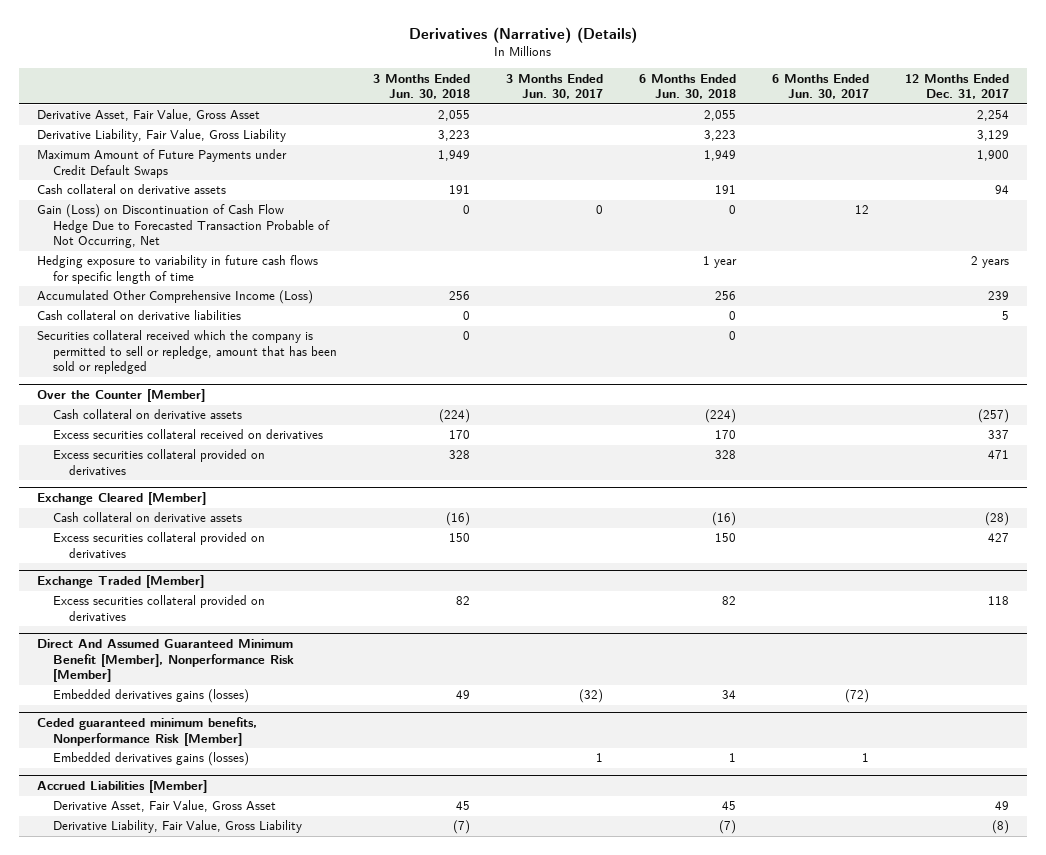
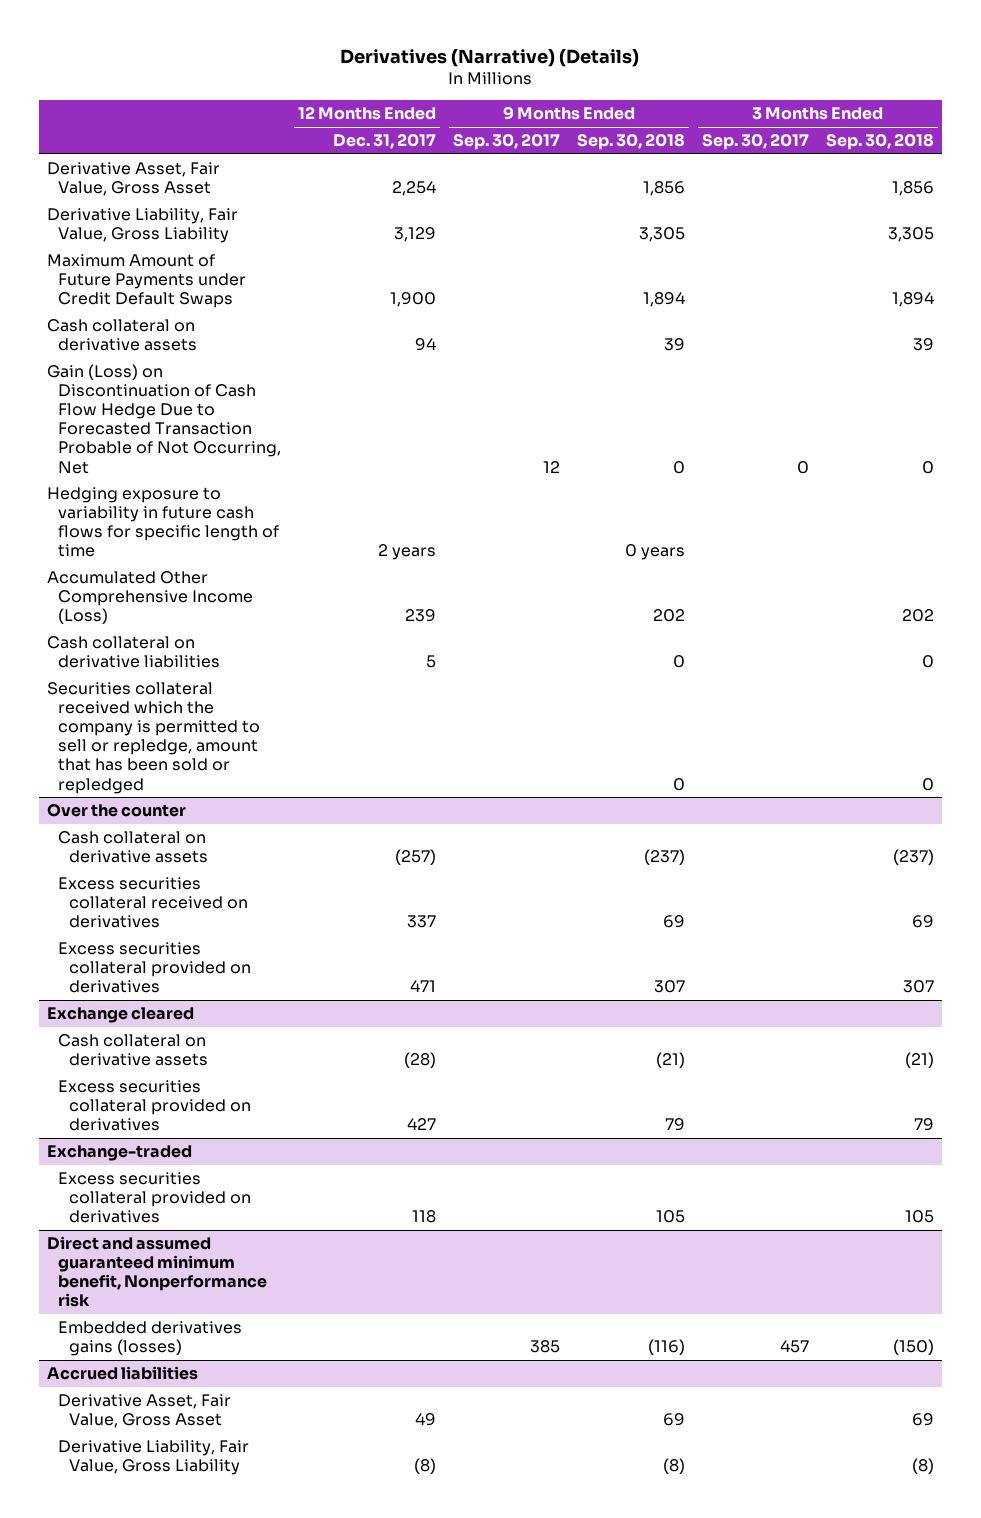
- | 3 Months Ended Jun. 30, 2018 | 3 Months Ended Jun. 30, 2017 | 6 Months Ended Jun. 30, 2018 | 6 Months Ended Jun. 30, 2017 | 12 Months Ended Dec. 31, 2017
+ | 12 Months Ended Dec. 31, 2017 | 9 Months Ended Sep. 30, 2017 | 9 Months Ended Sep. 30, 2018 | 3 Months Ended Sep. 30, 2017 | 3 Months Ended Sep. 30, 2018
- Over the Counter [Member]
+ Over the counter
- Exchange Cleared [Member]
+ Exchange cleared
- Exchange Traded [Member]
+ Exchange-traded
- Direct And Assumed Guaranteed Minimum Benefit [Member], Nonperformance Risk [Member]
- Embedded derivatives gains (losses) | 49 | (32) | 34 | (72) |
- Ceded guaranteed minimum benefits, Nonperformance Risk [Member]
+ Direct and assumed guaranteed minimum benefit, Nonperformance risk
- Accrued Liabilities [Member]
+ Accrued liabilities

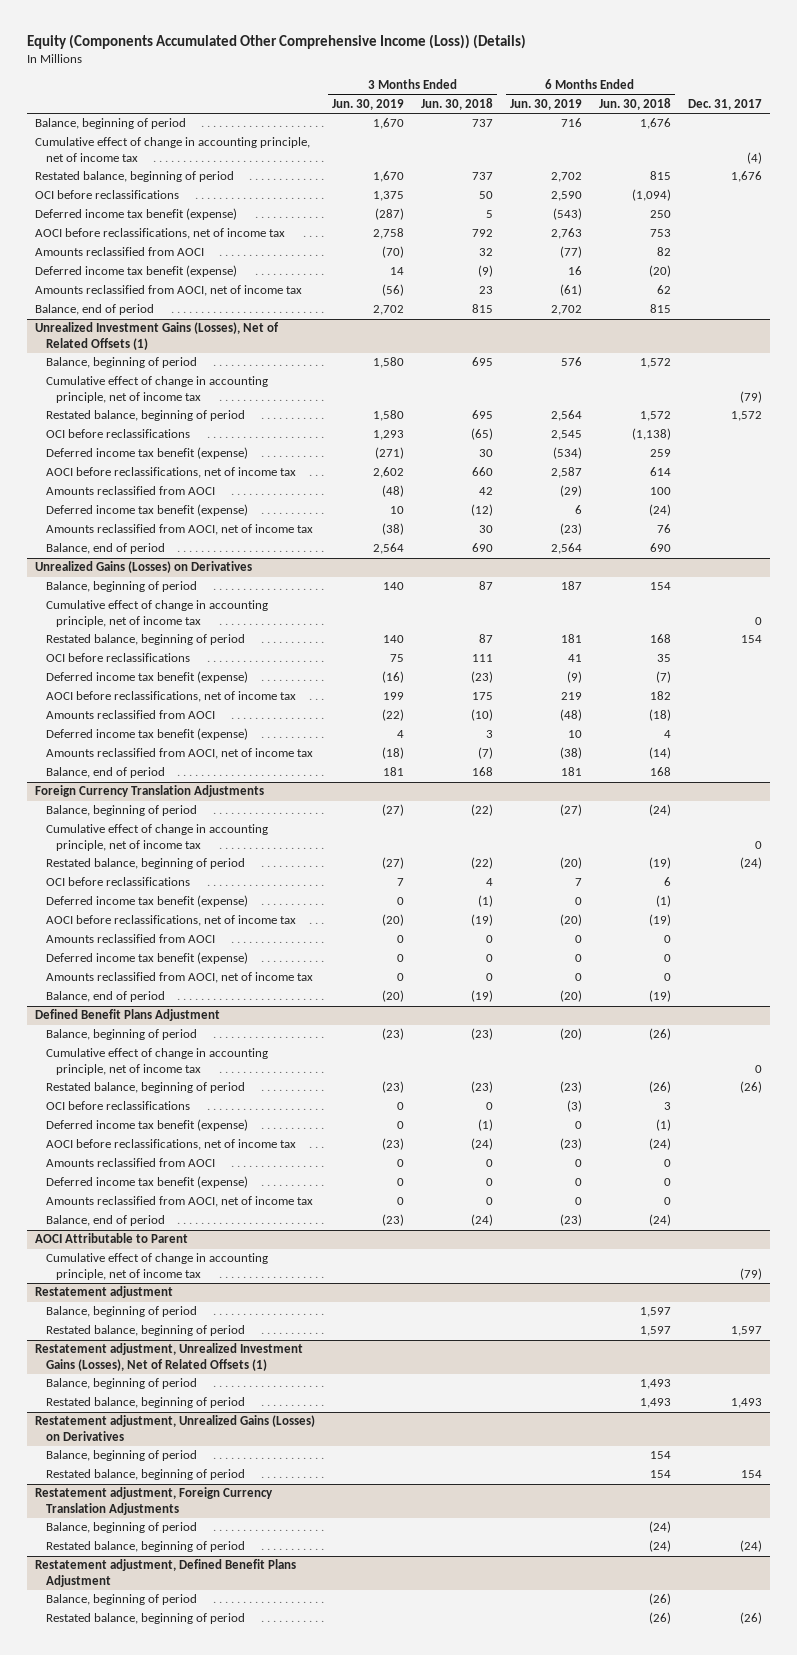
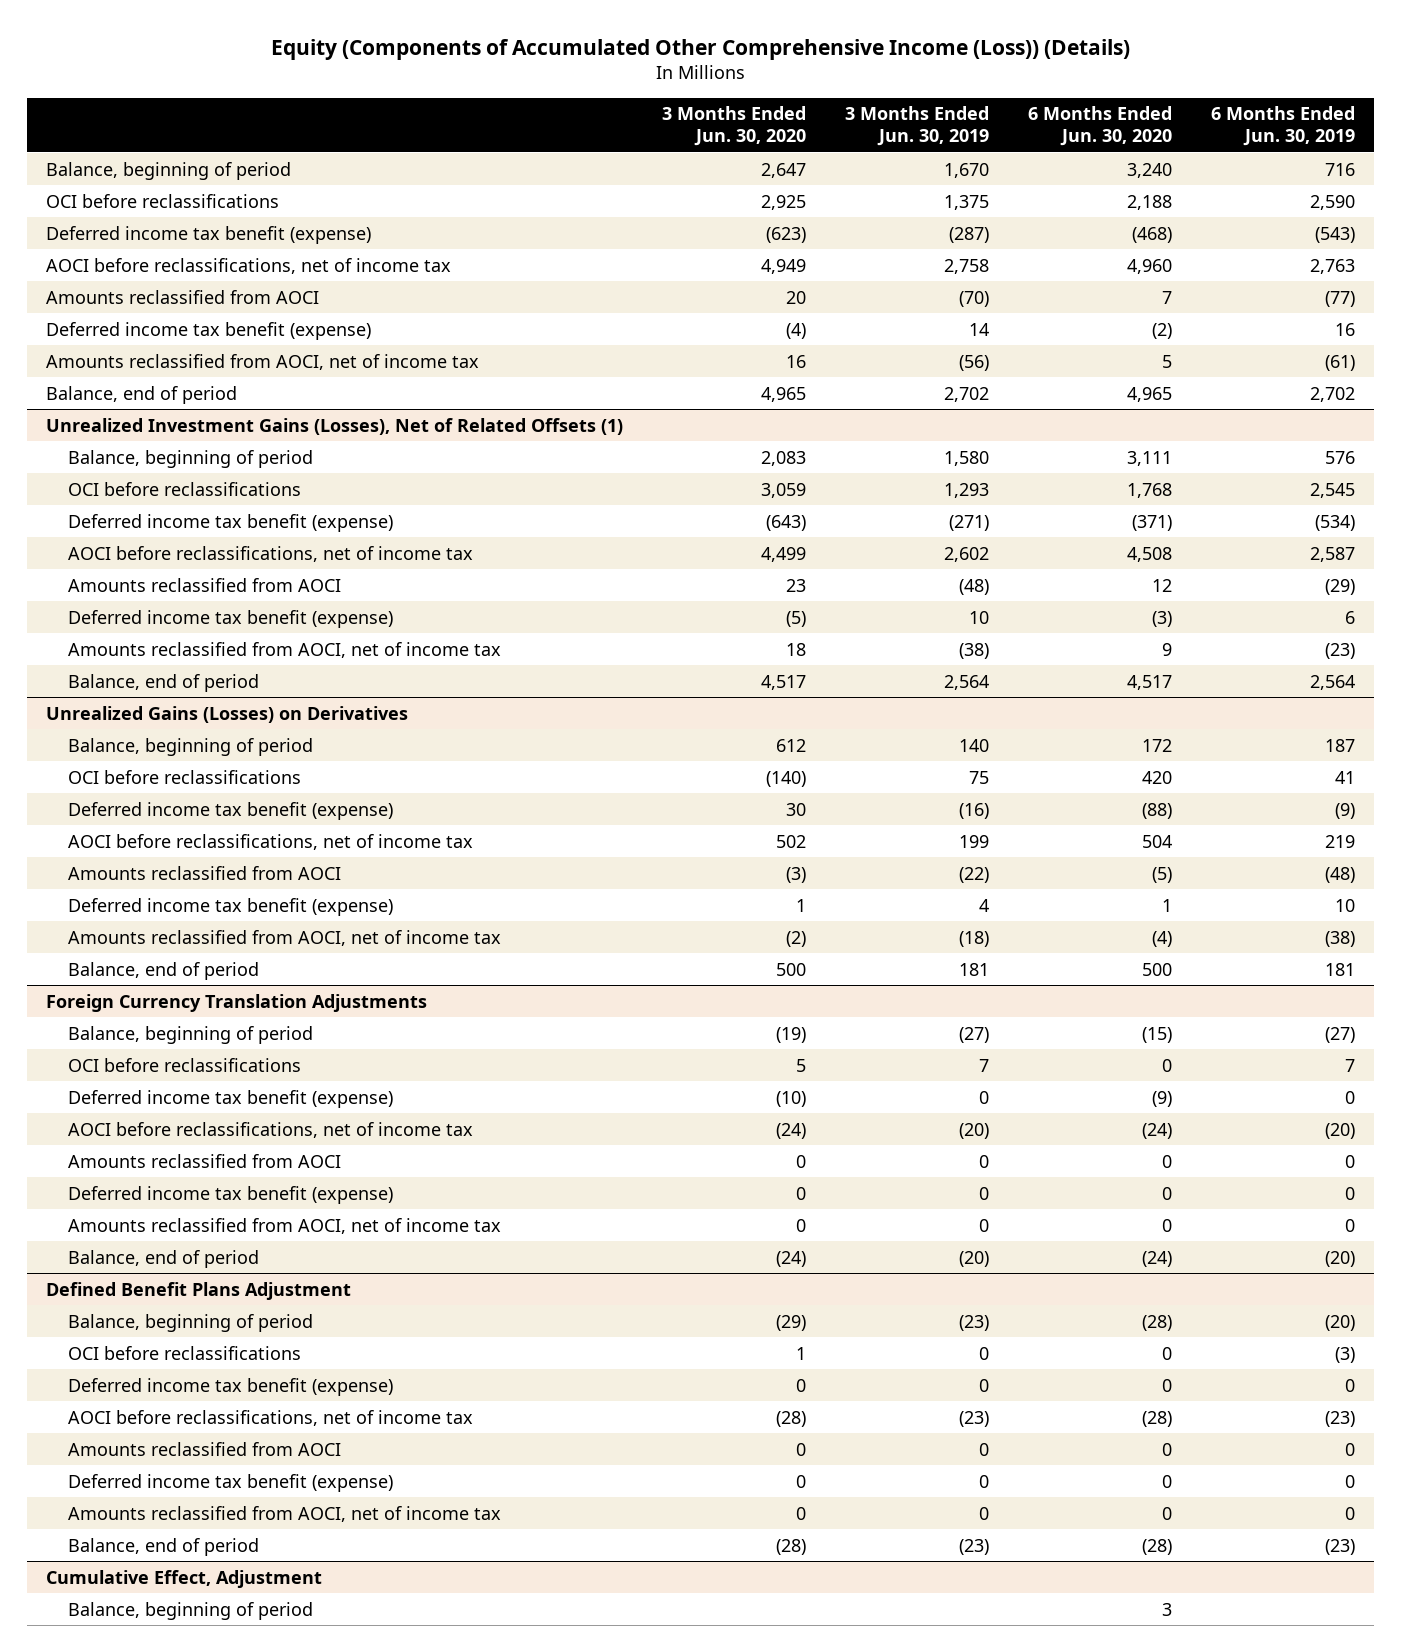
- Equity (Components Accumulated Other Comprehensive Income (Loss)) (Details)
+ Equity (Components of Accumulated Other Comprehensive Income (Loss)) (Details)
- | 3 Months Ended Jun. 30, 2019 | 3 Months Ended Jun. 30, 2018 | 6 Months Ended Jun. 30, 2019 | 6 Months Ended Jun. 30, 2018 | Dec. 31, 2017
+ | 3 Months Ended Jun. 30, 2020 | 3 Months Ended Jun. 30, 2019 | 6 Months Ended Jun. 30, 2020 | 6 Months Ended Jun. 30, 2019
- Cumulative effect of change in accounting principle, net of income tax | | | | | (4)
- Restated balance, beginning of period | 1,670 | 737 | 2,702 | 815 | 1,676
@ Unrealized Investment Gains (Losses), Net of Related Offsets (1)
- Cumulative effect of change in accounting principle, net of income tax | | | | | (79)
- Restated balance, beginning of period | 1,580 | 695 | 2,564 | 1,572 | 1,572
@ Unrealized Gains (Losses) on Derivatives
- Cumulative effect of change in accounting principle, net of income tax | | | | | 0
- Restated balance, beginning of period | 140 | 87 | 181 | 168 | 154
@ Foreign Currency Translation Adjustments
- Cumulative effect of change in accounting principle, net of income tax | | | | | 0
- Restated balance, beginning of period | (27) | (22) | (20) | (19) | (24)
@ Defined Benefit Plans Adjustment
- Cumulative effect of change in accounting principle, net of income tax | | | | | 0
- Restated balance, beginning of period | (23) | (23) | (23) | (26) | (26)
- AOCI Attributable to Parent
- Cumulative effect of change in accounting principle, net of income tax | | | | | (79)
- Restatement adjustment
- Balance, beginning of period | | | | 1,597 |
- Restated balance, beginning of period | | | | 1,597 | 1,597
- Restatement adjustment, Unrealized Investment Gains (Losses), Net of Related Offsets (1)
- Balance, beginning of period | | | | 1,493 |
- Restated balance, beginning of period | | | | 1,493 | 1,493
- Restatement adjustment, Unrealized Gains (Losses) on Derivatives
- Balance, beginning of period | | | | 154 |
- Restated balance, beginning of period | | | | 154 | 154
- Restatement adjustment, Foreign Currency Translation Adjustments
- Balance, beginning of period | | | | (24) |
- Restated balance, beginning of period | | | | (24) | (24)
- Restatement adjustment, Defined Benefit Plans Adjustment
+ Cumulative Effect, Adjustment
- Restated balance, beginning of period | | | | (26) | (26)

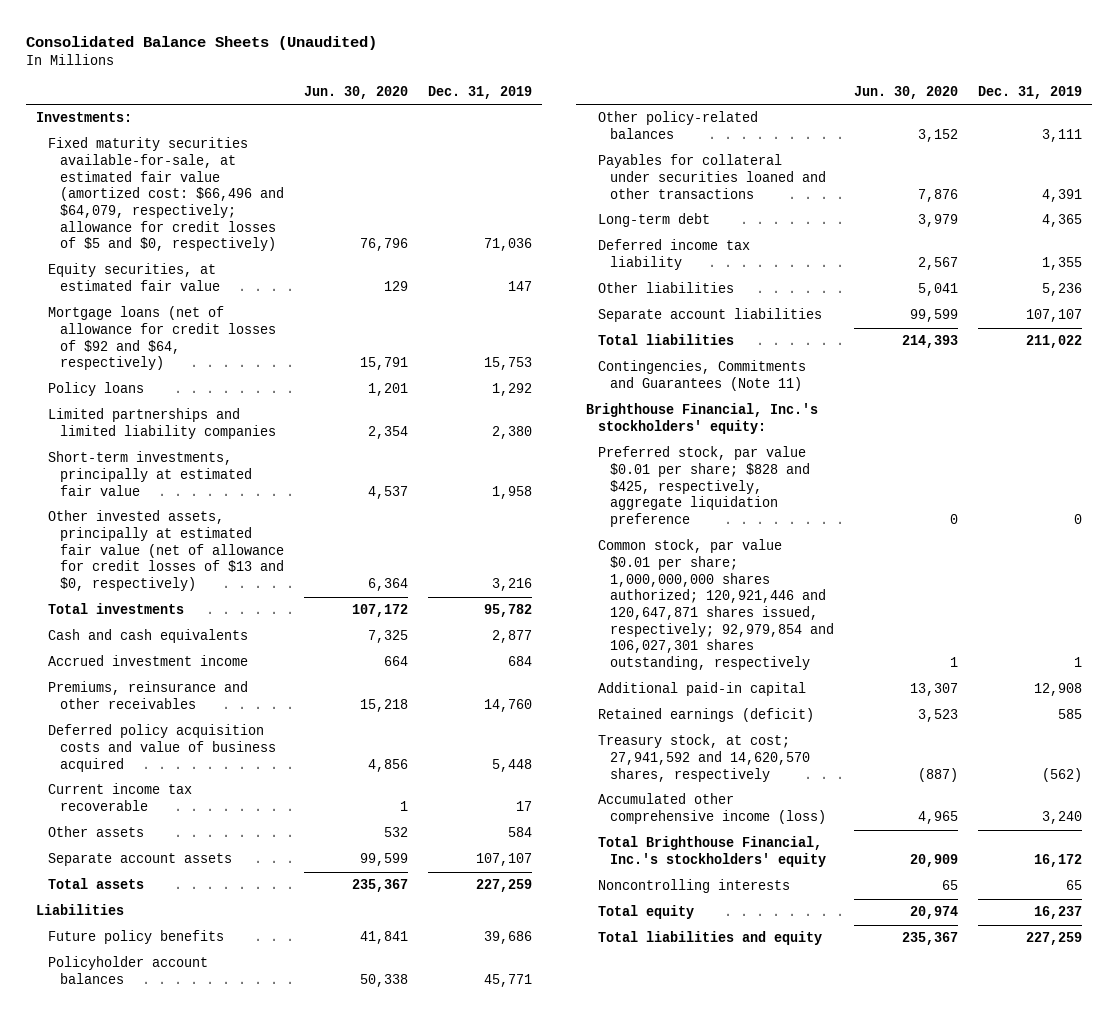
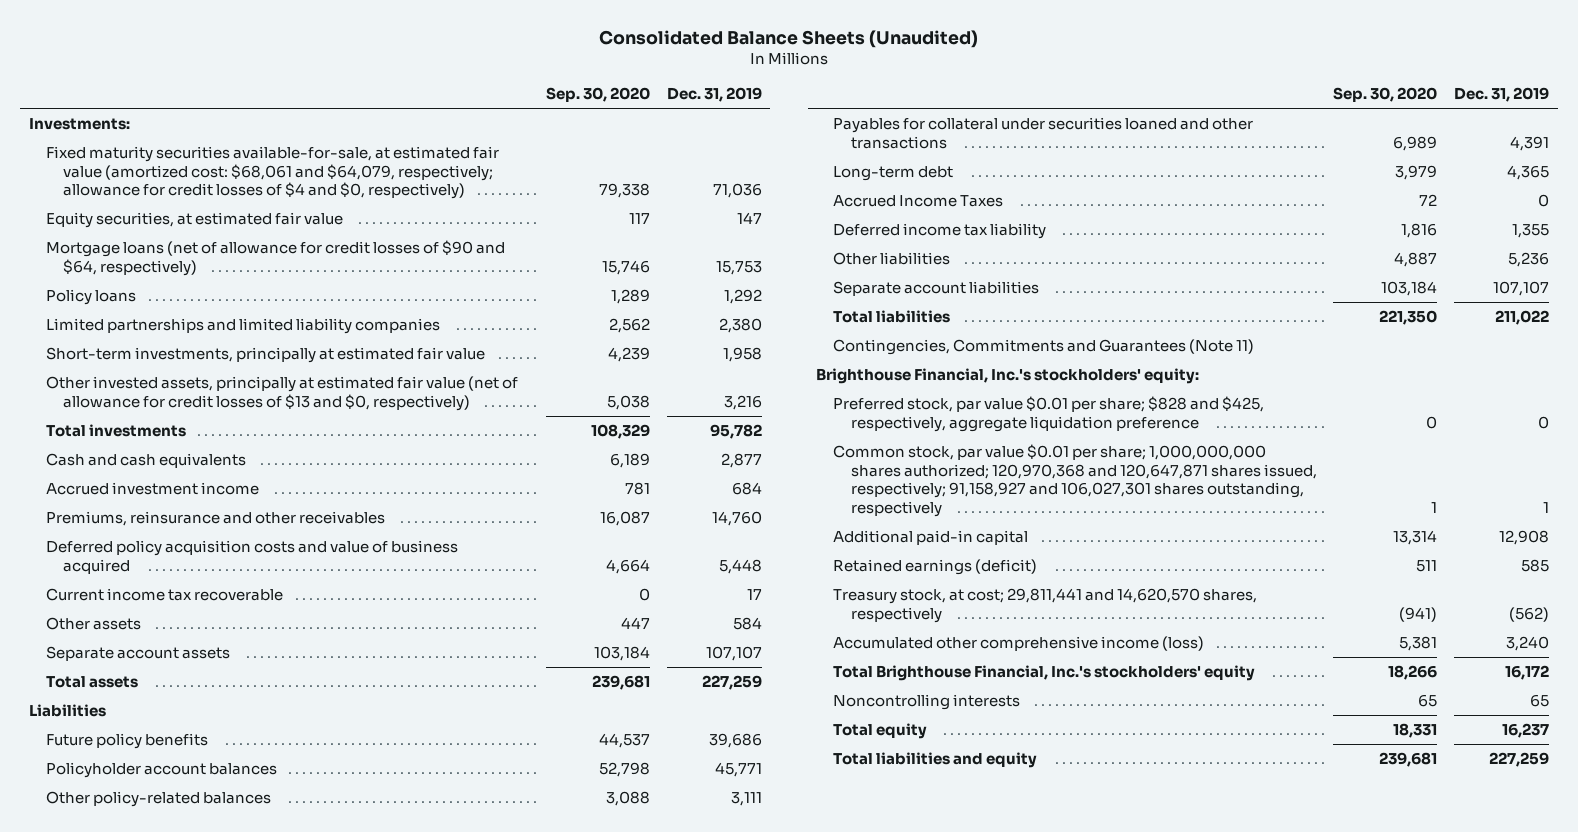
- | Jun. 30, 2020 | Dec. 31, 2019
+ | Sep. 30, 2020 | Dec. 31, 2019
- Fixed maturity securities available-for-sale, at estimated fair value (amortized cost: $66,496 and $64,079, respectively; allowance for credit losses of $5 and $0, respectively) | 76,796 | 71,036
+ Fixed maturity securities available-for-sale, at estimated fair value (amortized cost: $68,061 and $64,079, respectively; allowance for credit losses of $4 and $0, respectively) | 79,338 | 71,036
- Mortgage loans (net of allowance for credit losses of $92 and $64, respectively) | 15,791 | 15,753
+ Mortgage loans (net of allowance for credit losses of $90 and $64, respectively) | 15,746 | 15,753
+ Accrued Income Taxes | 72 | 0
- Common stock, par value $0.01 per share; 1,000,000,000 shares authorized; 120,921,446 and 120,647,871 shares issued, respectively; 92,979,854 and 106,027,301 shares outstanding, respectively | 1 | 1
+ Common stock, par value $0.01 per share; 1,000,000,000 shares authorized; 120,970,368 and 120,647,871 shares issued, respectively; 91,158,927 and 106,027,301 shares outstanding, respectively | 1 | 1
- Treasury stock, at cost; 27,941,592 and 14,620,570 shares, respectively | (887) | (562)
+ Treasury stock, at cost; 29,811,441 and 14,620,570 shares, respectively | (941) | (562)

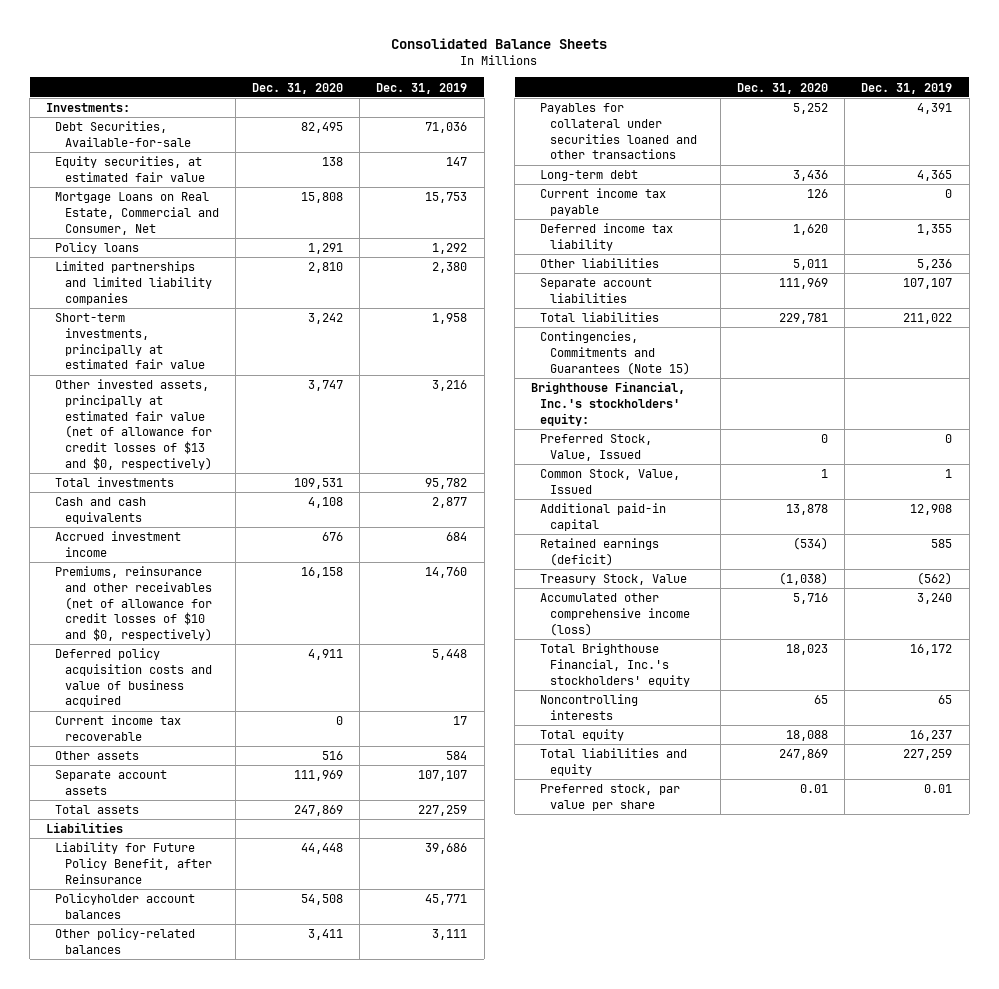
- Consolidated Balance Sheets (Unaudited)
+ Consolidated Balance Sheets
- | Sep. 30, 2020 | Dec. 31, 2019
+ | Dec. 31, 2020 | Dec. 31, 2019
- Fixed maturity securities available-for-sale, at estimated fair value (amortized cost: $68,061 and $64,079, respectively; allowance for credit losses of $4 and $0, respectively) | 79,338 | 71,036
+ Debt Securities, Available-for-sale | 82,495 | 71,036
- Mortgage loans (net of allowance for credit losses of $90 and $64, respectively) | 15,746 | 15,753
+ Mortgage Loans on Real Estate, Commercial and Consumer, Net | 15,808 | 15,753
- Premiums, reinsurance and other receivables | 16,087 | 14,760
+ Premiums, reinsurance and other receivables (net of allowance for credit losses of $10 and $0, respectively) | 16,158 | 14,760
- Future policy benefits | 44,537 | 39,686
+ Liability for Future Policy Benefit, after Reinsurance | 44,448 | 39,686
- Accrued Income Taxes | 72 | 0
+ Current income tax payable | 126 | 0
- Contingencies, Commitments and Guarantees (Note 11)
+ Contingencies, Commitments and Guarantees (Note 15)
- Preferred stock, par value $0.01 per share; $828 and $425, respectively, aggregate liquidation preference | 0 | 0
- Common stock, par value $0.01 per share; 1,000,000,000 shares authorized; 120,970,368 and 120,647,871 shares issued, respectively; 91,158,927 and 106,027,301 shares outstanding, respectively | 1 | 1
+ Preferred Stock, Value, Issued | 0 | 0
+ Common Stock, Value, Issued | 1 | 1
- Treasury stock, at cost; 29,811,441 and 14,620,570 shares, respectively | (941) | (562)
+ Treasury Stock, Value | (1,038) | (562)
+ Preferred stock, par value per share | 0.01 | 0.01

